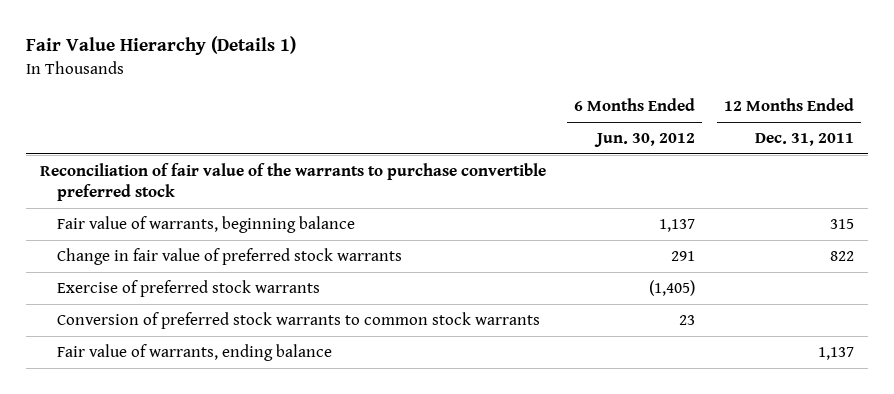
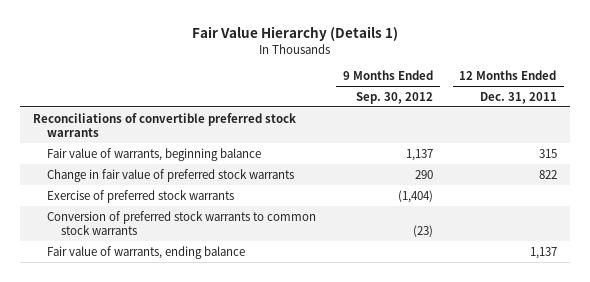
- | 6 Months Ended Jun. 30, 2012 | 12 Months Ended Dec. 31, 2011
+ | 9 Months Ended Sep. 30, 2012 | 12 Months Ended Dec. 31, 2011
- Reconciliation of fair value of the warrants to purchase convertible preferred stock
+ Reconciliations of convertible preferred stock warrants

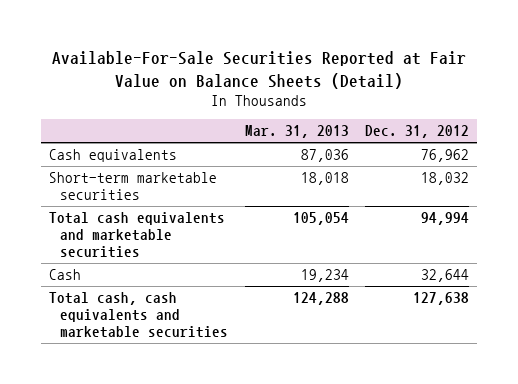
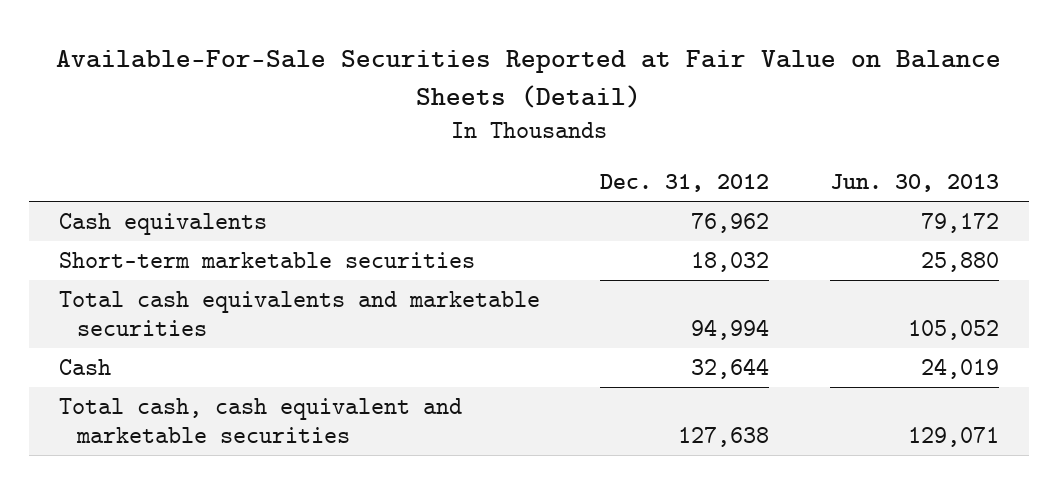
- | Mar. 31, 2013 | Dec. 31, 2012
+ | Dec. 31, 2012 | Jun. 30, 2013
- Total cash, cash equivalents and marketable securities | 124,288 | 127,638
+ Total cash, cash equivalent and marketable securities | 127,638 | 129,071

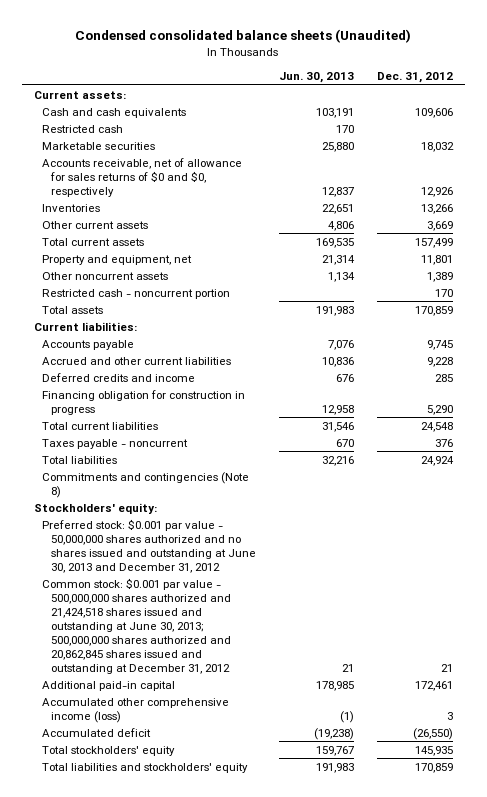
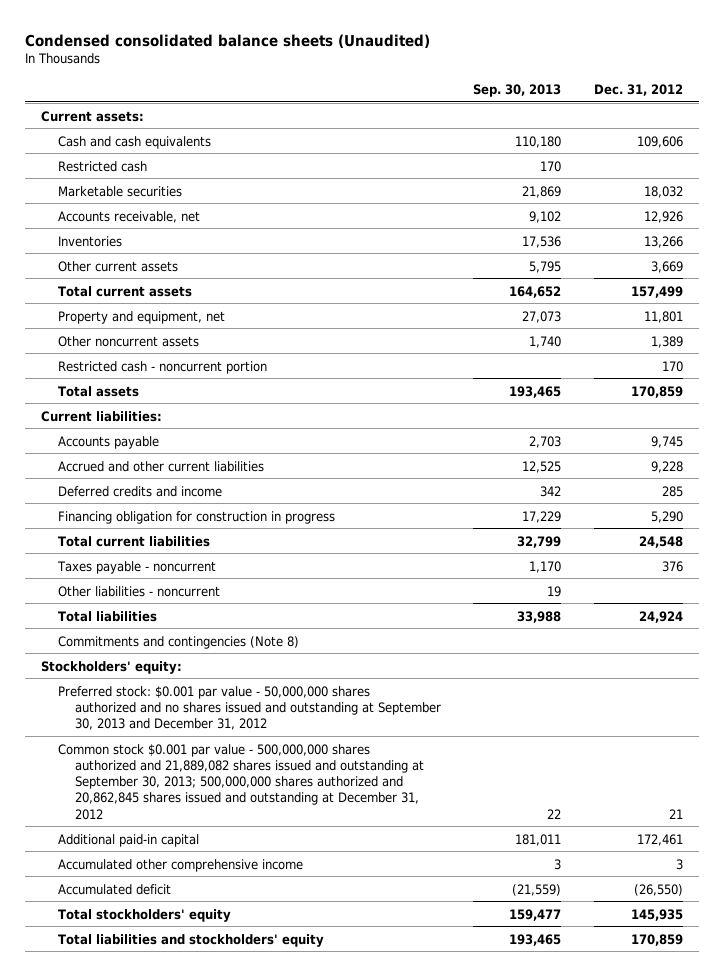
- | Jun. 30, 2013 | Dec. 31, 2012
+ | Sep. 30, 2013 | Dec. 31, 2012
- Accounts receivable, net of allowance for sales returns of $0 and $0, respectively | 12,837 | 12,926
+ Accounts receivable, net | 9,102 | 12,926
+ Other liabilities - noncurrent | 19 |
- Preferred stock: $0.001 par value - 50,000,000 shares authorized and no shares issued and outstanding at June 30, 2013 and December 31, 2012
- Common stock: $0.001 par value - 500,000,000 shares authorized and 21,424,518 shares issued and outstanding at June 30, 2013; 500,000,000 shares authorized and 20,862,845 shares issued and outstanding at December 31, 2012 | 21 | 21
+ Preferred stock: $0.001 par value - 50,000,000 shares authorized and no shares issued and outstanding at September 30, 2013 and December 31, 2012
+ Common stock $0.001 par value - 500,000,000 shares authorized and 21,889,082 shares issued and outstanding at September 30, 2013; 500,000,000 shares authorized and 20,862,845 shares issued and outstanding at December 31, 2012 | 22 | 21
- Accumulated other comprehensive income (loss) | (1) | 3
+ Accumulated other comprehensive income | 3 | 3

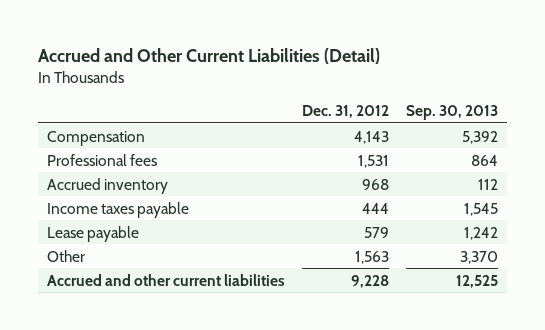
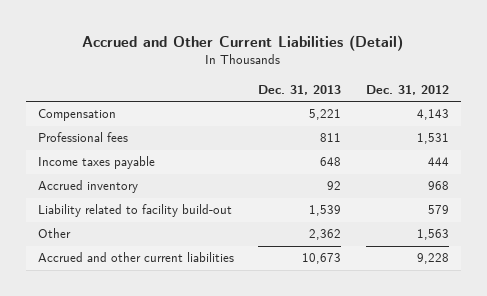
- | Dec. 31, 2012 | Sep. 30, 2013
+ | Dec. 31, 2013 | Dec. 31, 2012
- Lease payable | 579 | 1,242
moved down: Accrued inventory | 92 | 968
+ Liability related to facility build-out | 1,539 | 579

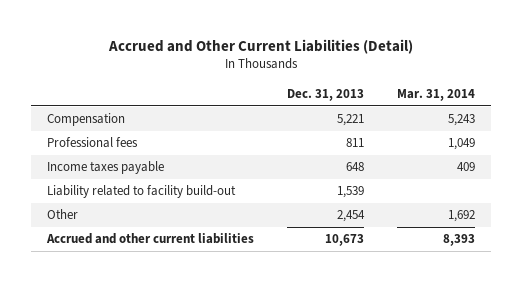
- | Dec. 31, 2013 | Dec. 31, 2012
+ | Dec. 31, 2013 | Mar. 31, 2014
- Accrued inventory | 92 | 968
- Other | 2,362 | 1,563
+ Other | 2,454 | 1,692

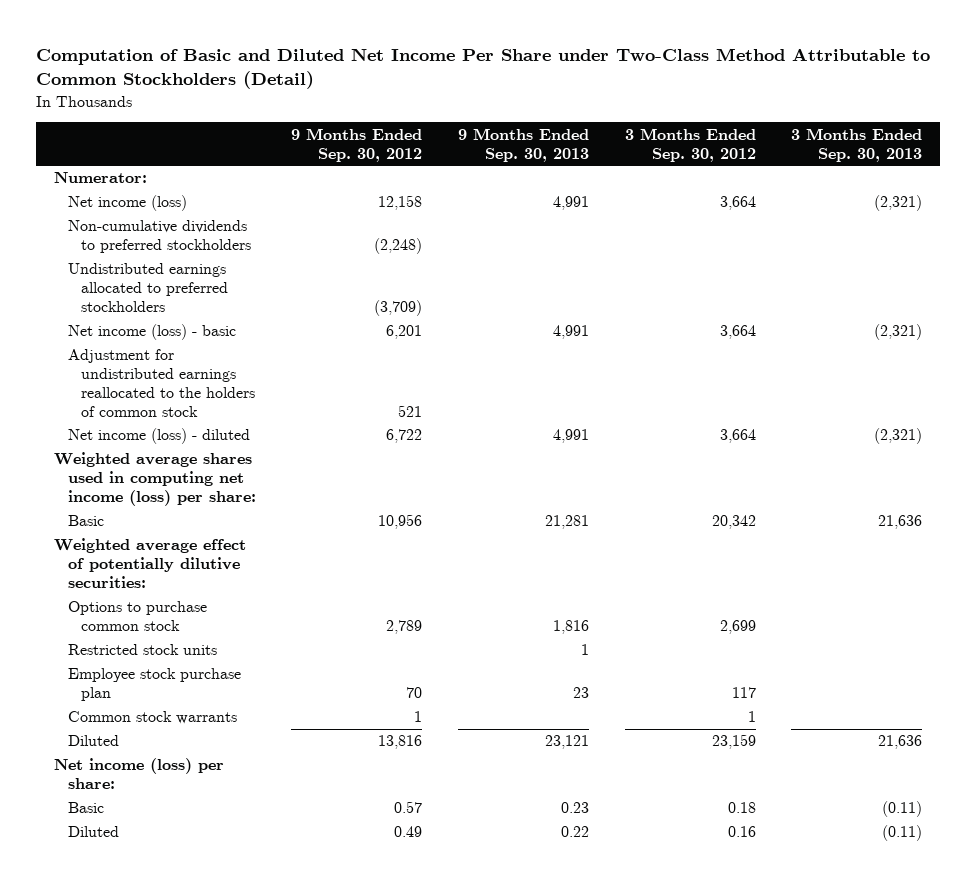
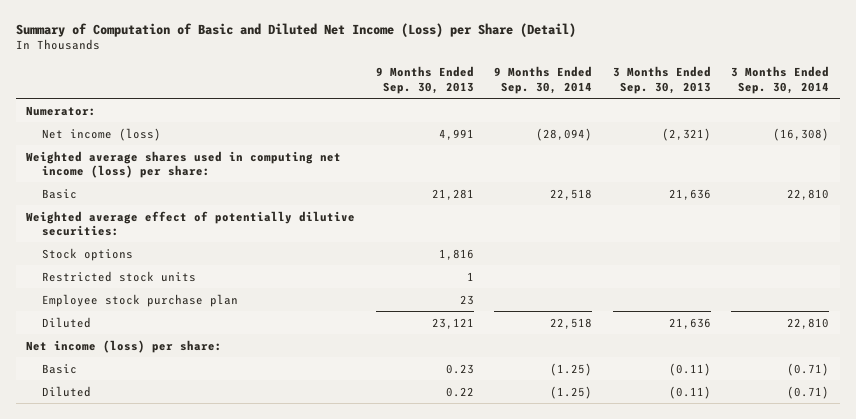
- Computation of Basic and Diluted Net Income Per Share under Two-Class Method Attributable to Common Stockholders (Detail)
+ Summary of Computation of Basic and Diluted Net Income (Loss) per Share (Detail)
- | 9 Months Ended Sep. 30, 2012 | 9 Months Ended Sep. 30, 2013 | 3 Months Ended Sep. 30, 2012 | 3 Months Ended Sep. 30, 2013
+ | 9 Months Ended Sep. 30, 2013 | 9 Months Ended Sep. 30, 2014 | 3 Months Ended Sep. 30, 2013 | 3 Months Ended Sep. 30, 2014
- Non-cumulative dividends to preferred stockholders | (2,248) | | |
- Undistributed earnings allocated to preferred stockholders | (3,709) | | |
- Net income (loss) - basic | 6,201 | 4,991 | 3,664 | (2,321)
- Adjustment for undistributed earnings reallocated to the holders of common stock | 521 | | |
- Net income (loss) - diluted | 6,722 | 4,991 | 3,664 | (2,321)
- Options to purchase common stock | 2,789 | 1,816 | 2,699 |
+ Stock options | 1,816 | | |
- Common stock warrants | 1 | | 1 |

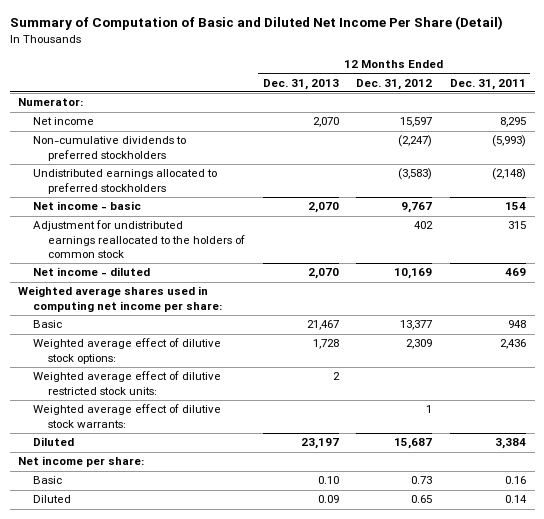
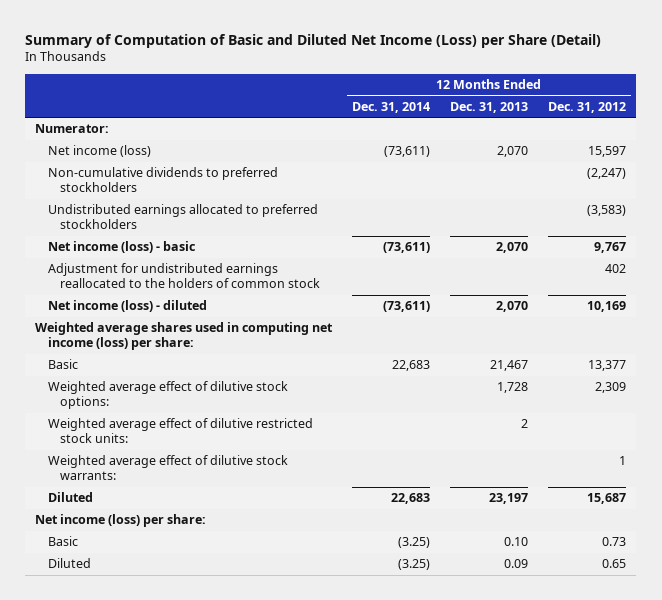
- Summary of Computation of Basic and Diluted Net Income Per Share (Detail)
+ Summary of Computation of Basic and Diluted Net Income (Loss) per Share (Detail)
- | 12 Months Ended Dec. 31, 2013 | 12 Months Ended Dec. 31, 2012 | 12 Months Ended Dec. 31, 2011
+ | 12 Months Ended Dec. 31, 2014 | 12 Months Ended Dec. 31, 2013 | 12 Months Ended Dec. 31, 2012
- Net income | 2,070 | 15,597 | 8,295
+ Net income (loss) | (73,611) | 2,070 | 15,597
- Net income - basic | 2,070 | 9,767 | 154
+ Net income (loss) - basic | (73,611) | 2,070 | 9,767
- Net income - diluted | 2,070 | 10,169 | 469
- Weighted average shares used in computing net income per share:
+ Net income (loss) - diluted | (73,611) | 2,070 | 10,169
+ Weighted average shares used in computing net income (loss) per share:
- Net income per share:
+ Net income (loss) per share:

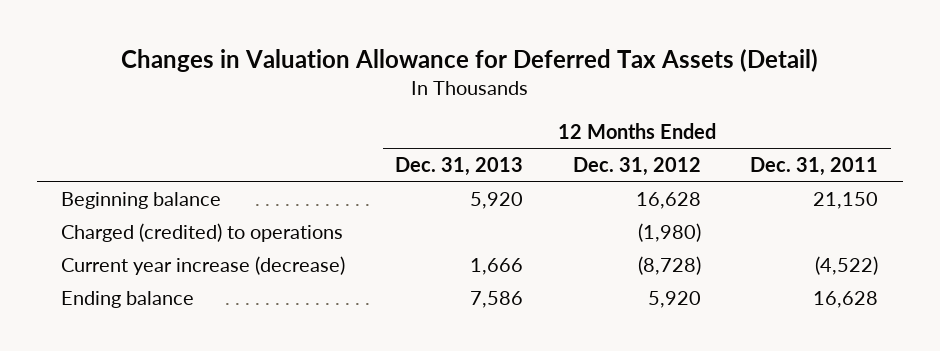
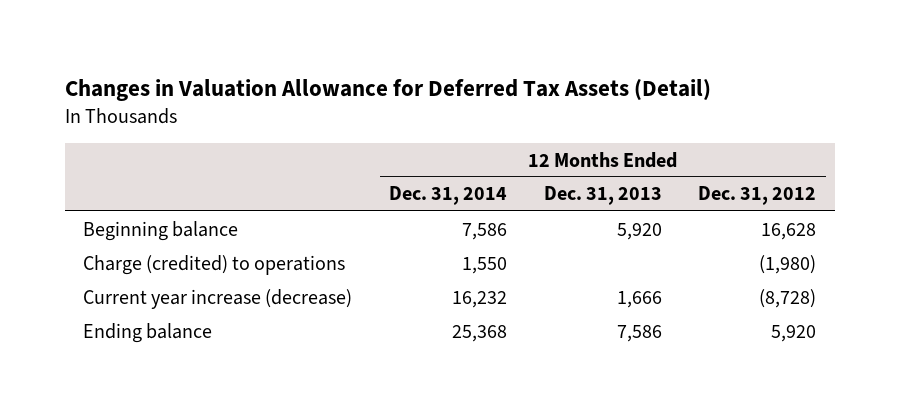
- | 12 Months Ended Dec. 31, 2013 | 12 Months Ended Dec. 31, 2012 | 12 Months Ended Dec. 31, 2011
+ | 12 Months Ended Dec. 31, 2014 | 12 Months Ended Dec. 31, 2013 | 12 Months Ended Dec. 31, 2012
- Charged (credited) to operations | | (1,980) |
+ Charge (credited) to operations | 1,550 | | (1,980)

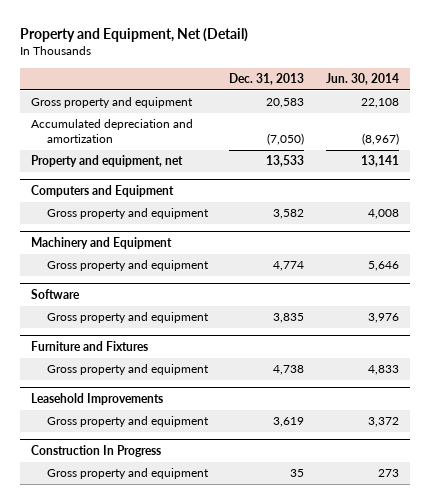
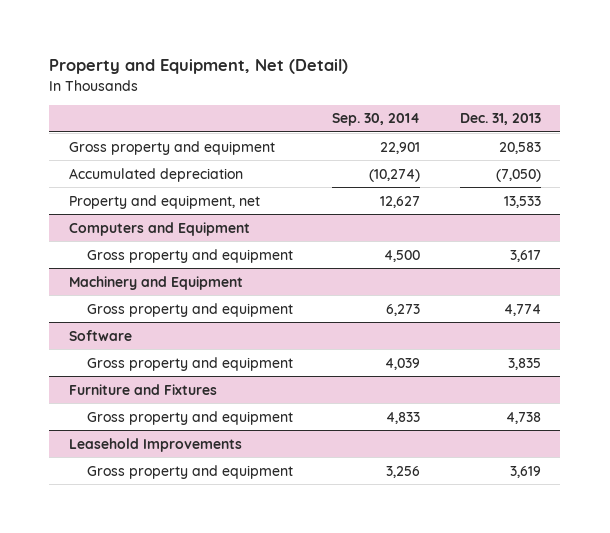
- | Dec. 31, 2013 | Jun. 30, 2014
+ | Sep. 30, 2014 | Dec. 31, 2013
- Accumulated depreciation and amortization | (7,050) | (8,967)
+ Accumulated depreciation | (10,274) | (7,050)
@ Computers and Equipment
- Gross property and equipment | 3,582 | 4,008
+ Gross property and equipment | 4,500 | 3,617
- Construction In Progress
- Gross property and equipment | 35 | 273

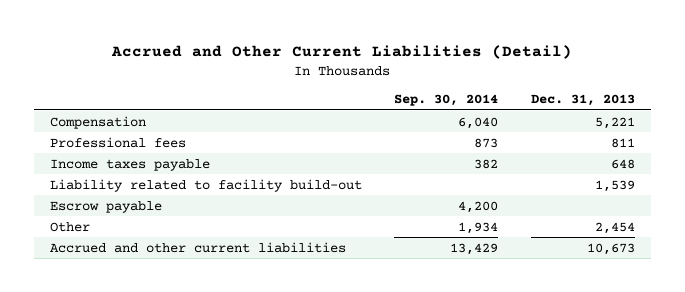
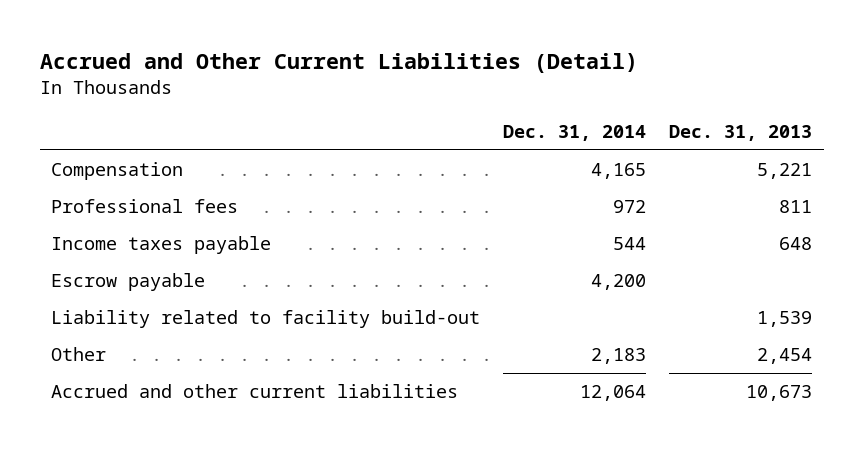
- | Sep. 30, 2014 | Dec. 31, 2013
+ | Dec. 31, 2014 | Dec. 31, 2013
moved down: Liability related to facility build-out | | 1,539

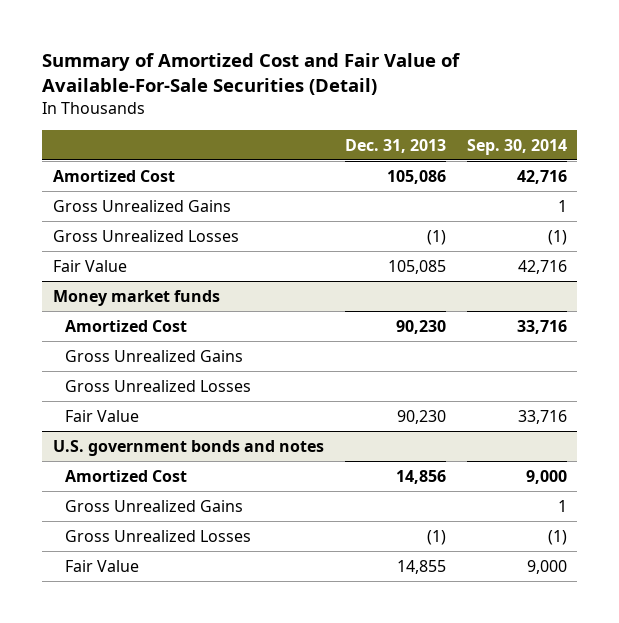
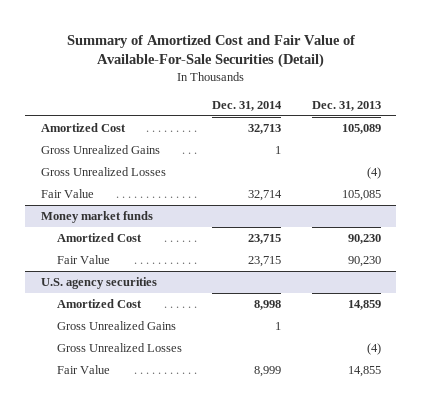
- | Dec. 31, 2013 | Sep. 30, 2014
+ | Dec. 31, 2014 | Dec. 31, 2013
- Amortized Cost | 105,086 | 42,716
+ Amortized Cost | 32,713 | 105,089
- Gross Unrealized Losses | (1) | (1)
+ Gross Unrealized Losses | | (4)
@ Money market funds
- Gross Unrealized Gains
- Gross Unrealized Losses
- U.S. government bonds and notes
- Amortized Cost | 14,856 | 9,000
+ U.S. agency securities
+ Amortized Cost | 8,998 | 14,859
- Gross Unrealized Losses | (1) | (1)
+ Gross Unrealized Losses | | (4)

